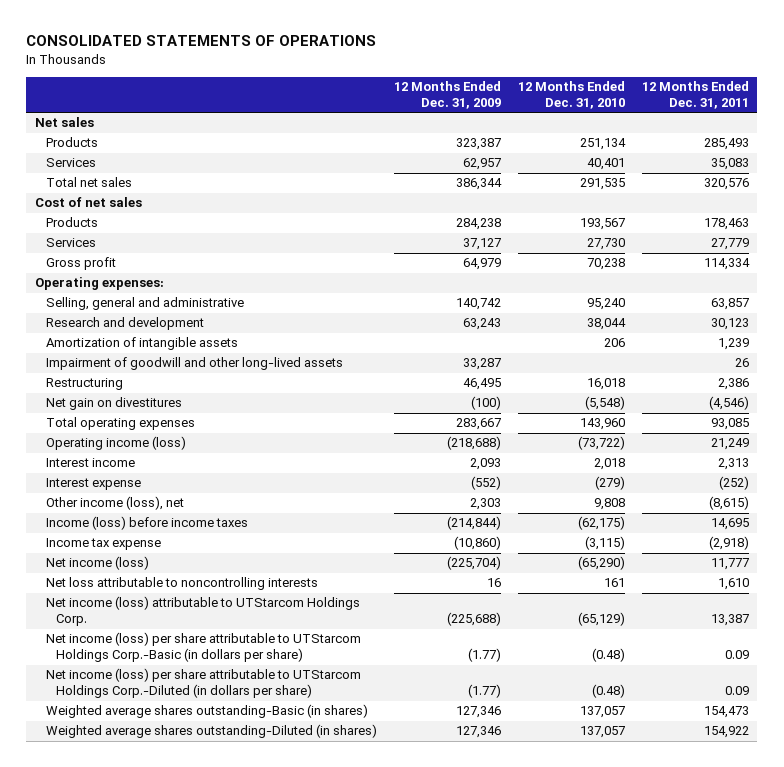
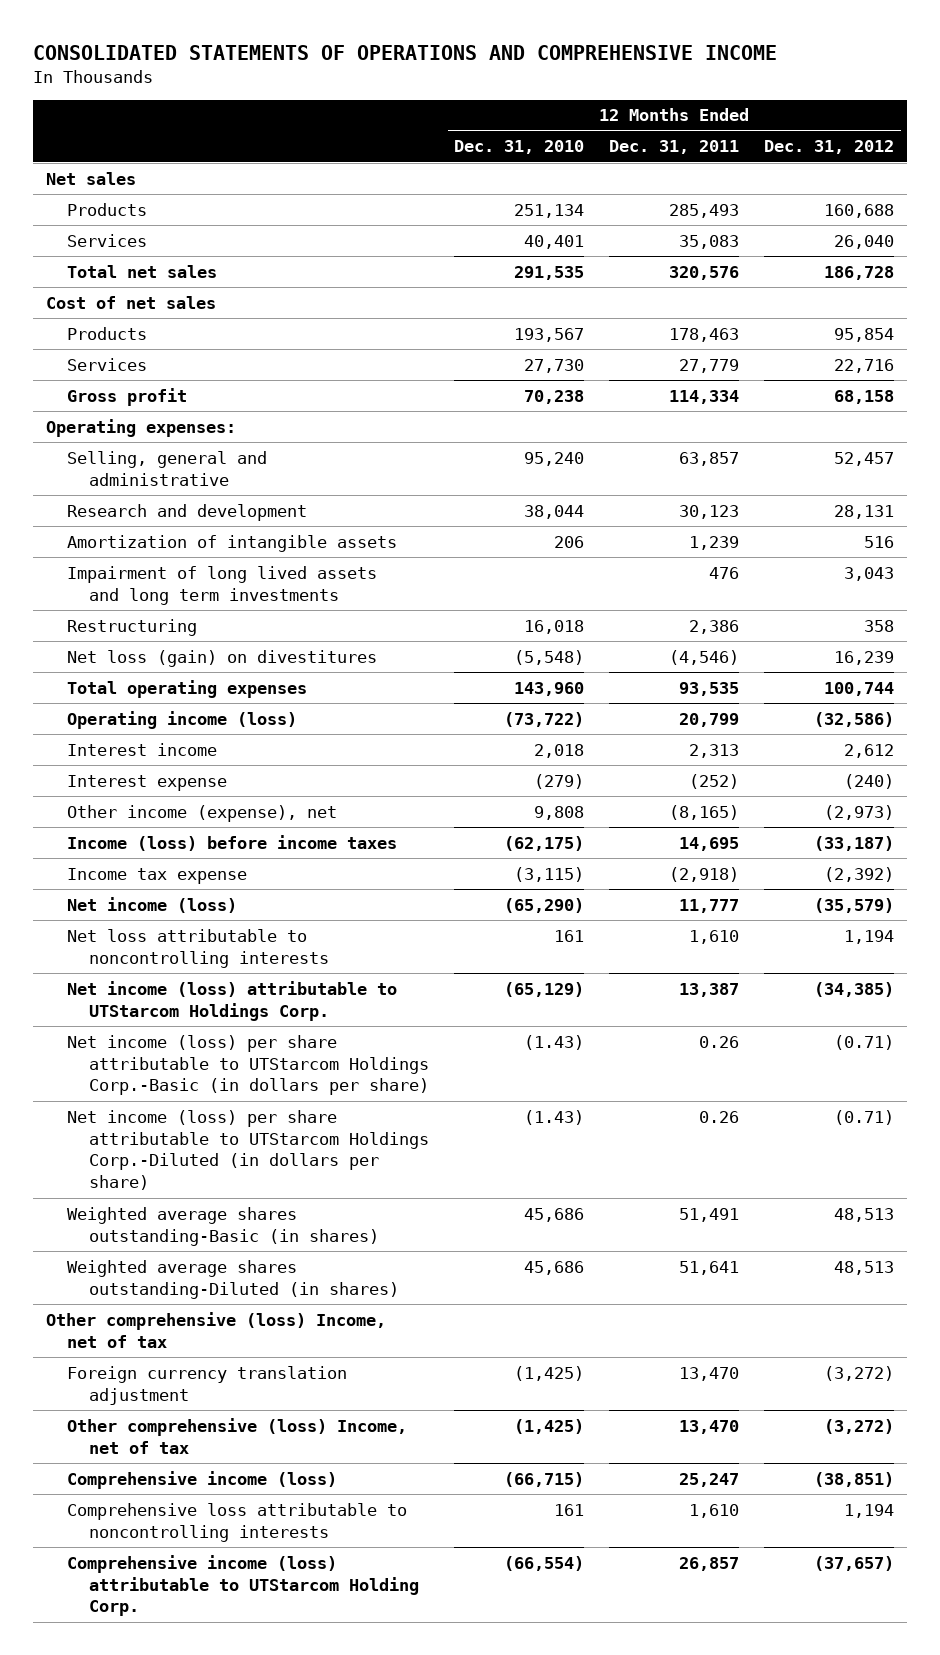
- CONSOLIDATED STATEMENTS OF OPERATIONS
+ CONSOLIDATED STATEMENTS OF OPERATIONS AND COMPREHENSIVE INCOME
- | 12 Months Ended Dec. 31, 2009 | 12 Months Ended Dec. 31, 2010 | 12 Months Ended Dec. 31, 2011
+ | 12 Months Ended Dec. 31, 2010 | 12 Months Ended Dec. 31, 2011 | 12 Months Ended Dec. 31, 2012
- Impairment of goodwill and other long-lived assets | 33,287 | | 26
+ Impairment of long lived assets and long term investments | | 476 | 3,043
- Net gain on divestitures | (100) | (5,548) | (4,546)
- Total operating expenses | 283,667 | 143,960 | 93,085
- Operating income (loss) | (218,688) | (73,722) | 21,249
+ Net loss (gain) on divestitures | (5,548) | (4,546) | 16,239
+ Total operating expenses | 143,960 | 93,535 | 100,744
+ Operating income (loss) | (73,722) | 20,799 | (32,586)
- Other income (loss), net | 2,303 | 9,808 | (8,615)
+ Other income (expense), net | 9,808 | (8,165) | (2,973)
- Net income (loss) per share attributable to UTStarcom Holdings Corp.-Basic (in dollars per share) | (1.77) | (0.48) | 0.09
- Net income (loss) per share attributable to UTStarcom Holdings Corp.-Diluted (in dollars per share) | (1.77) | (0.48) | 0.09
- Weighted average shares outstanding-Basic (in shares) | 127,346 | 137,057 | 154,473
- Weighted average shares outstanding-Diluted (in shares) | 127,346 | 137,057 | 154,922
+ Net income (loss) per share attributable to UTStarcom Holdings Corp.-Basic (in dollars per share) | (1.43) | 0.26 | (0.71)
+ Net income (loss) per share attributable to UTStarcom Holdings Corp.-Diluted (in dollars per share) | (1.43) | 0.26 | (0.71)
+ Weighted average shares outstanding-Basic (in shares) | 45,686 | 51,491 | 48,513
+ Weighted average shares outstanding-Diluted (in shares) | 45,686 | 51,641 | 48,513
+ Other comprehensive (loss) Income, net of tax
+ Foreign currency translation adjustment | (1,425) | 13,470 | (3,272)
+ Other comprehensive (loss) Income, net of tax | (1,425) | 13,470 | (3,272)
+ Comprehensive income (loss) | (66,715) | 25,247 | (38,851)
+ Comprehensive loss attributable to noncontrolling interests | 161 | 1,610 | 1,194
+ Comprehensive income (loss) attributable to UTStarcom Holding Corp. | (66,554) | 26,857 | (37,657)

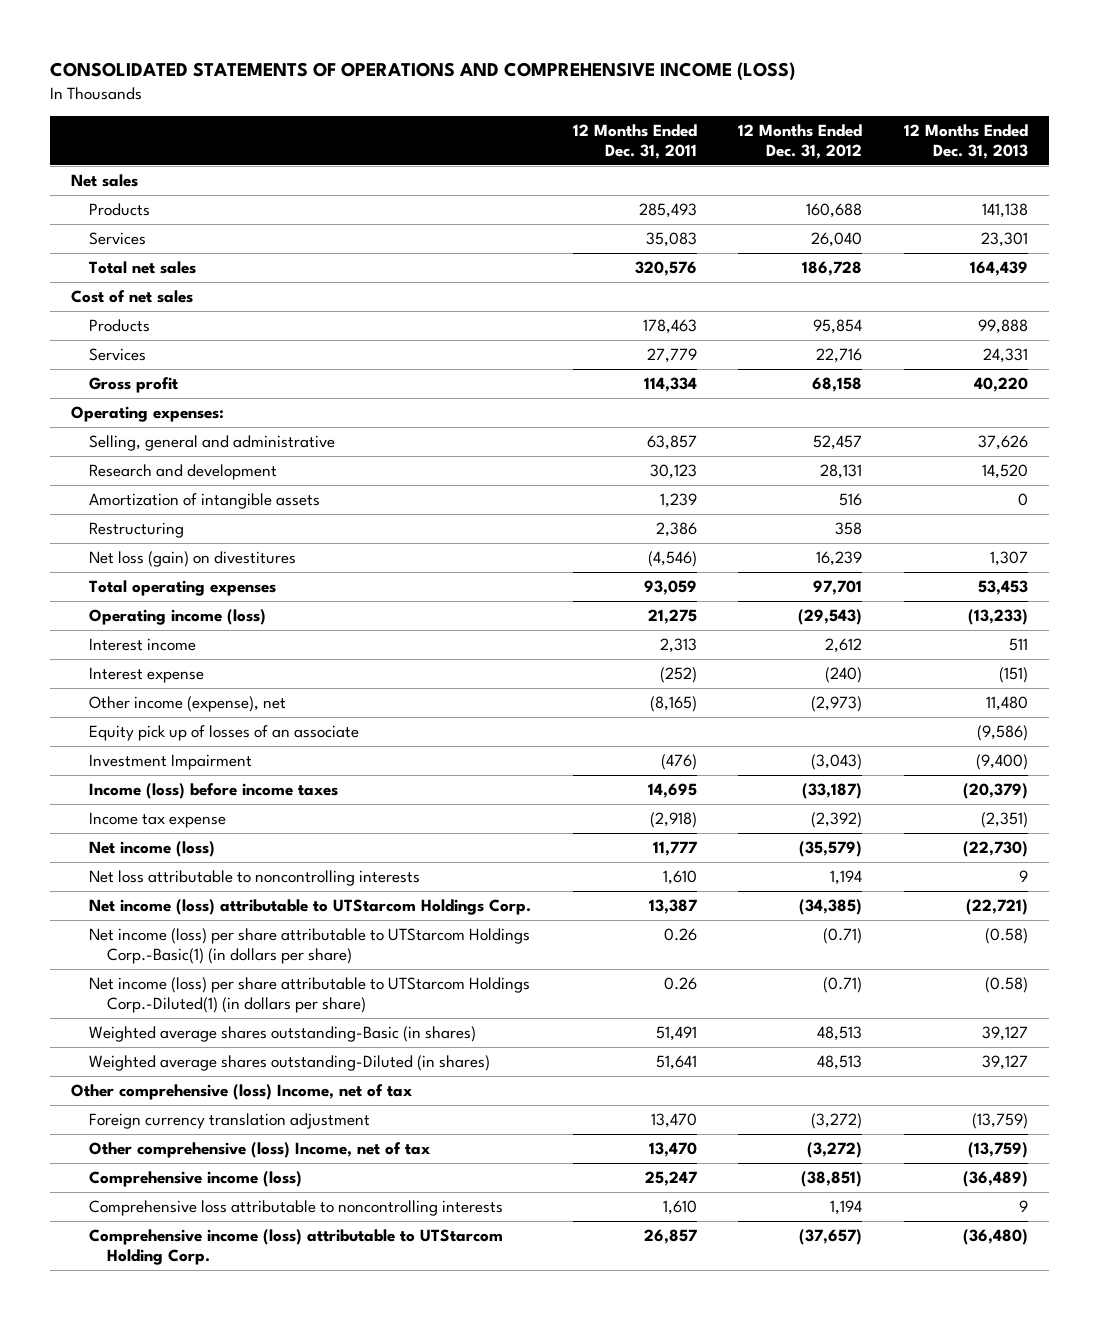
- CONSOLIDATED STATEMENTS OF OPERATIONS AND COMPREHENSIVE INCOME
+ CONSOLIDATED STATEMENTS OF OPERATIONS AND COMPREHENSIVE INCOME (LOSS)
- | 12 Months Ended Dec. 31, 2010 | 12 Months Ended Dec. 31, 2011 | 12 Months Ended Dec. 31, 2012
+ | 12 Months Ended Dec. 31, 2011 | 12 Months Ended Dec. 31, 2012 | 12 Months Ended Dec. 31, 2013
- Impairment of long lived assets and long term investments | | 476 | 3,043
- Total operating expenses | 143,960 | 93,535 | 100,744
- Operating income (loss) | (73,722) | 20,799 | (32,586)
+ Total operating expenses | 93,059 | 97,701 | 53,453
+ Operating income (loss) | 21,275 | (29,543) | (13,233)
+ Equity pick up of losses of an associate | | | (9,586)
+ Investment Impairment | (476) | (3,043) | (9,400)
- Net income (loss) per share attributable to UTStarcom Holdings Corp.-Basic (in dollars per share) | (1.43) | 0.26 | (0.71)
- Net income (loss) per share attributable to UTStarcom Holdings Corp.-Diluted (in dollars per share) | (1.43) | 0.26 | (0.71)
+ Net income (loss) per share attributable to UTStarcom Holdings Corp.-Basic(1) (in dollars per share) | 0.26 | (0.71) | (0.58)
+ Net income (loss) per share attributable to UTStarcom Holdings Corp.-Diluted(1) (in dollars per share) | 0.26 | (0.71) | (0.58)

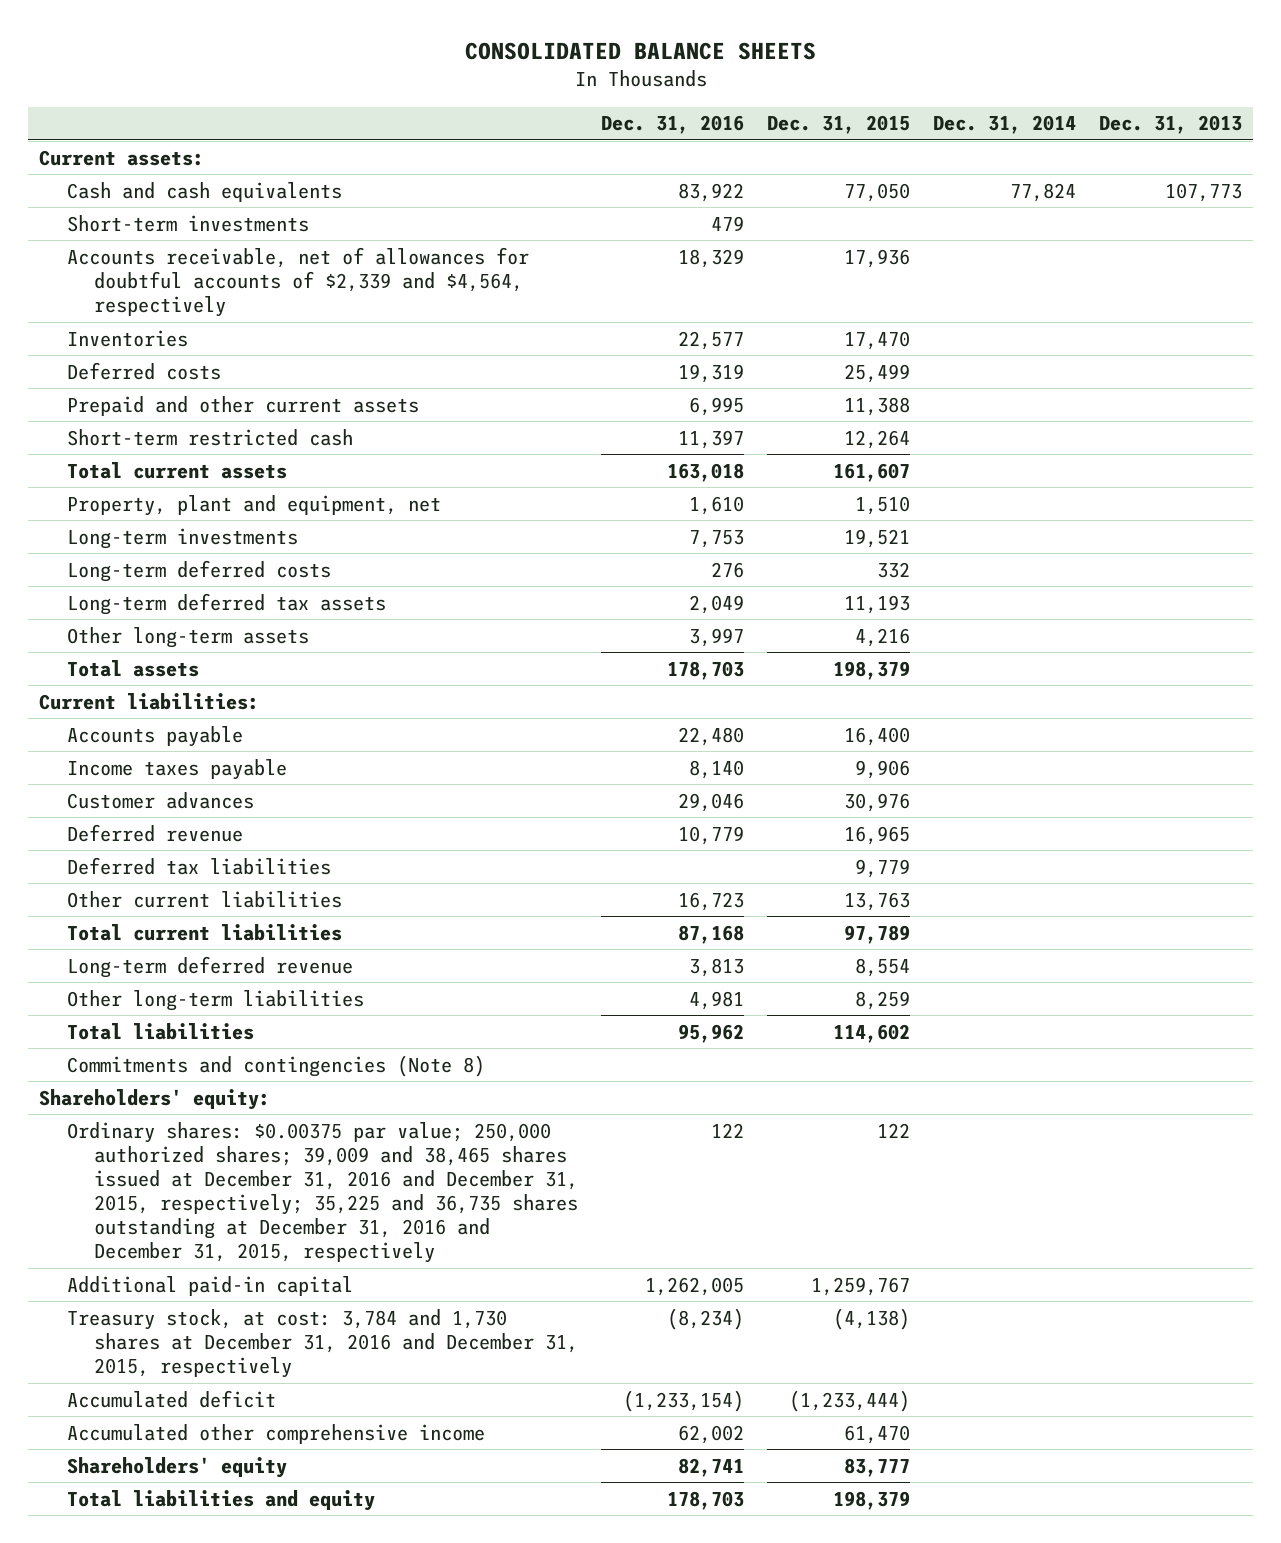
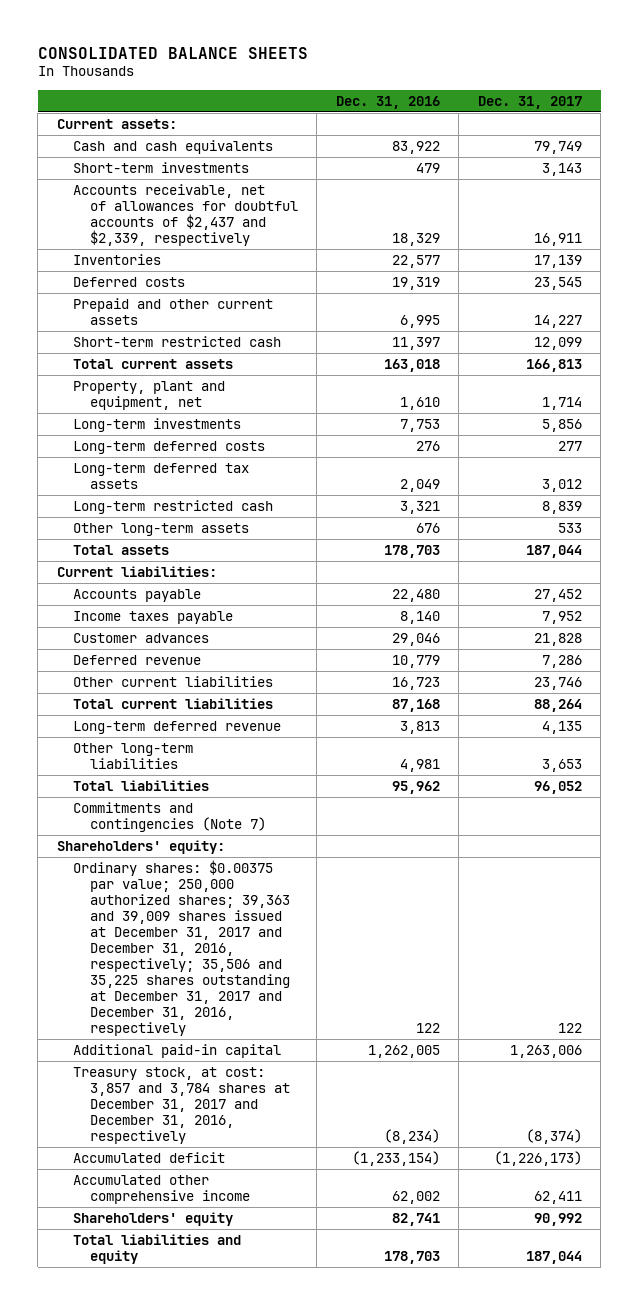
- | Dec. 31, 2016 | Dec. 31, 2015 | Dec. 31, 2014 | Dec. 31, 2013
+ | Dec. 31, 2016 | Dec. 31, 2017
- Accounts receivable, net of allowances for doubtful accounts of $2,339 and $4,564, respectively | 18,329 | 17,936 | |
+ Accounts receivable, net of allowances for doubtful accounts of $2,437 and $2,339, respectively | 18,329 | 16,911
- Other long-term assets | 3,997 | 4,216 | |
+ Long-term restricted cash | 3,321 | 8,839
+ Other long-term assets | 676 | 533
- Deferred tax liabilities | | 9,779 | |
- Commitments and contingencies (Note 8)
+ Commitments and contingencies (Note 7)
- Ordinary shares: $0.00375 par value; 250,000 authorized shares; 39,009 and 38,465 shares issued at December 31, 2016 and December 31, 2015, respectively; 35,225 and 36,735 shares outstanding at December 31, 2016 and December 31, 2015, respectively | 122 | 122 | |
+ Ordinary shares: $0.00375 par value; 250,000 authorized shares; 39,363 and 39,009 shares issued at December 31, 2017 and December 31, 2016, respectively; 35,506 and 35,225 shares outstanding at December 31, 2017 and December 31, 2016, respectively | 122 | 122
- Treasury stock, at cost: 3,784 and 1,730 shares at December 31, 2016 and December 31, 2015, respectively | (8,234) | (4,138) | |
+ Treasury stock, at cost: 3,857 and 3,784 shares at December 31, 2017 and December 31, 2016, respectively | (8,234) | (8,374)

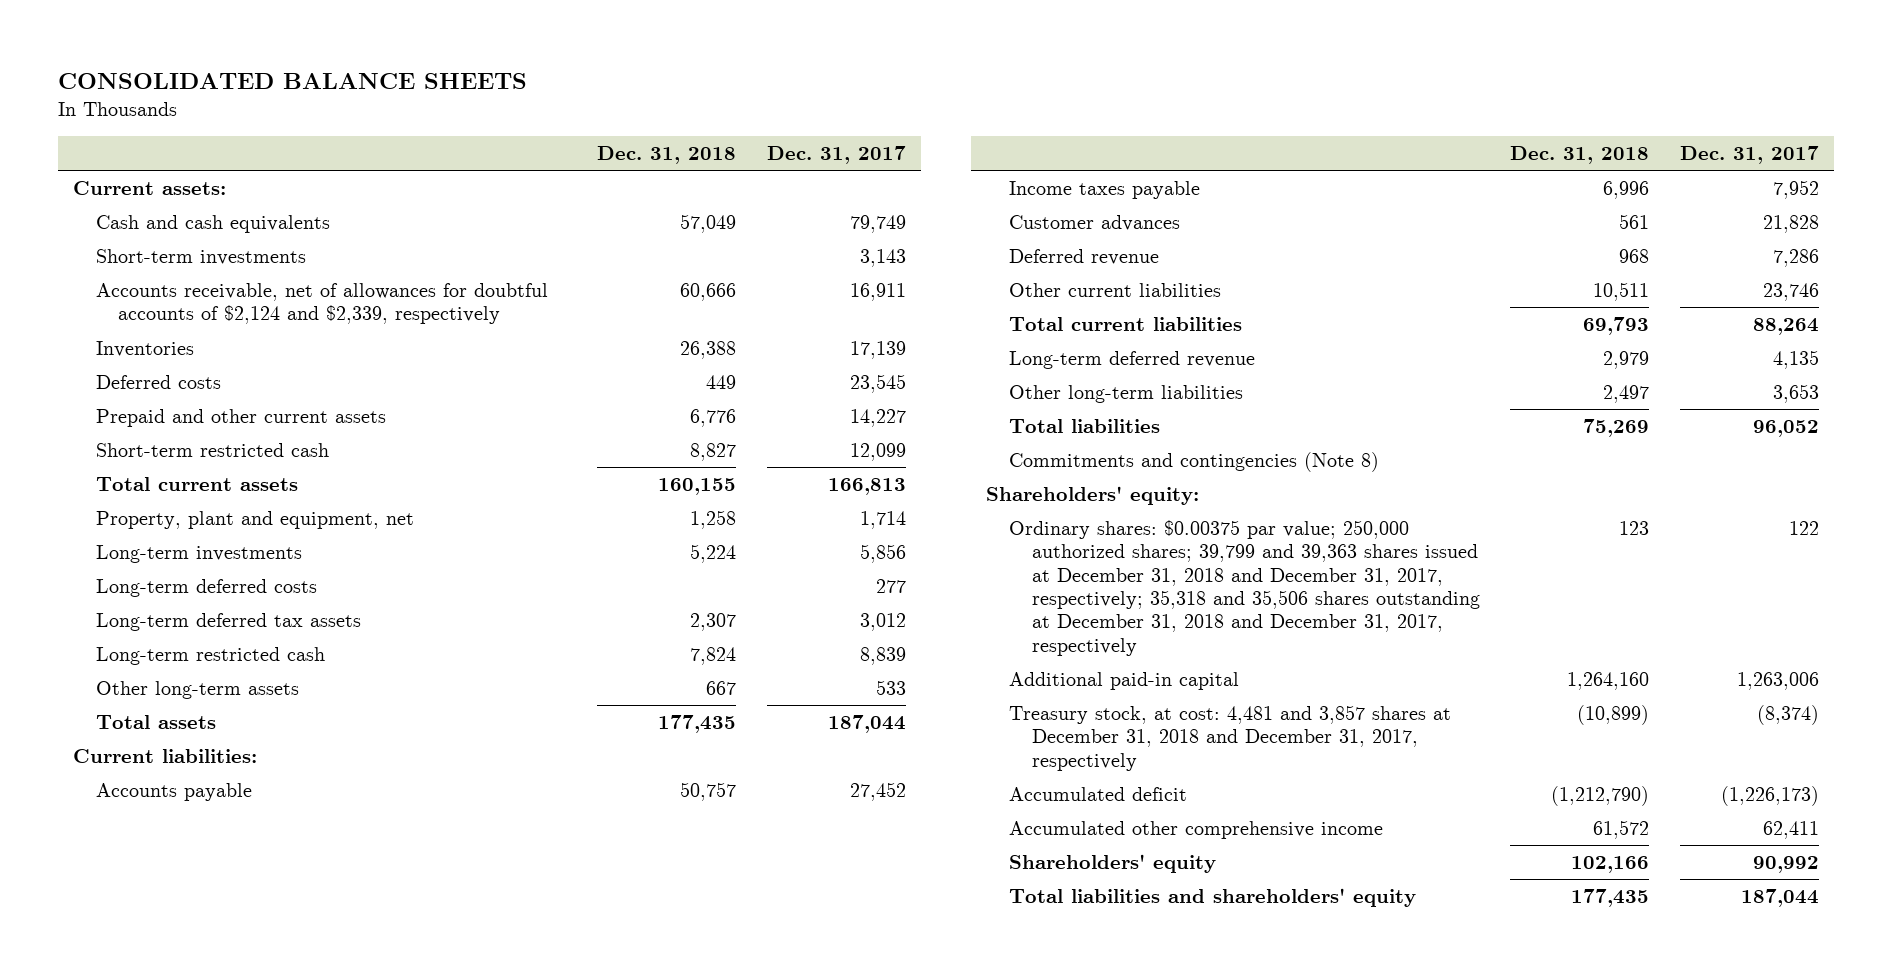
- | Dec. 31, 2016 | Dec. 31, 2017
+ | Dec. 31, 2018 | Dec. 31, 2017
- Accounts receivable, net of allowances for doubtful accounts of $2,437 and $2,339, respectively | 18,329 | 16,911
+ Accounts receivable, net of allowances for doubtful accounts of $2,124 and $2,339, respectively | 60,666 | 16,911
- Commitments and contingencies (Note 7)
+ Commitments and contingencies (Note 8)
- Ordinary shares: $0.00375 par value; 250,000 authorized shares; 39,363 and 39,009 shares issued at December 31, 2017 and December 31, 2016, respectively; 35,506 and 35,225 shares outstanding at December 31, 2017 and December 31, 2016, respectively | 122 | 122
+ Ordinary shares: $0.00375 par value; 250,000 authorized shares; 39,799 and 39,363 shares issued at December 31, 2018 and December 31, 2017, respectively; 35,318 and 35,506 shares outstanding at December 31, 2018 and December 31, 2017, respectively | 123 | 122
- Treasury stock, at cost: 3,857 and 3,784 shares at December 31, 2017 and December 31, 2016, respectively | (8,234) | (8,374)
+ Treasury stock, at cost: 4,481 and 3,857 shares at December 31, 2018 and December 31, 2017, respectively | (10,899) | (8,374)
- Total liabilities and equity | 178,703 | 187,044
+ Total liabilities and shareholders' equity | 177,435 | 187,044

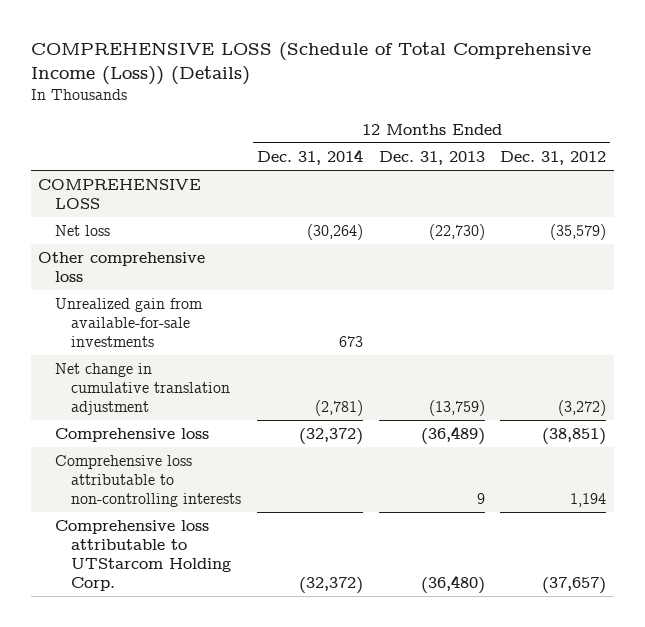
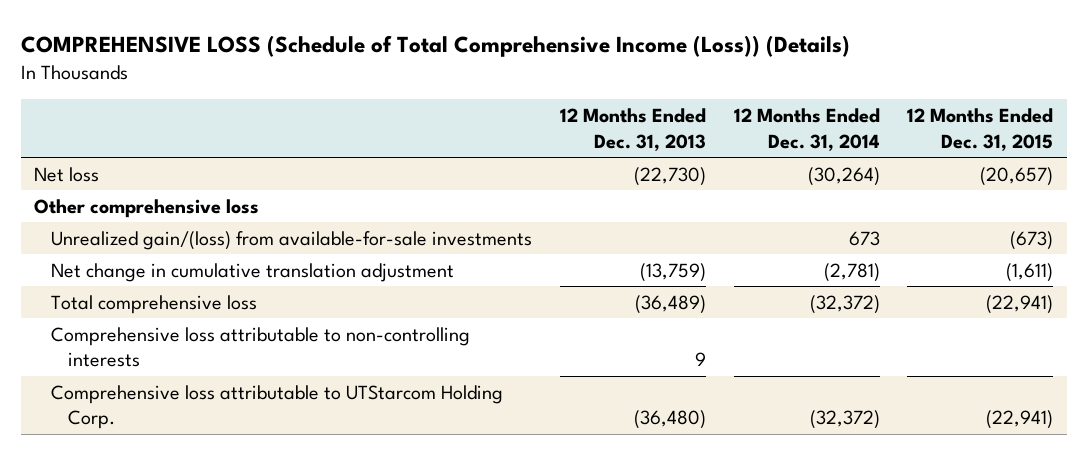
- | 12 Months Ended Dec. 31, 2014 | 12 Months Ended Dec. 31, 2013 | 12 Months Ended Dec. 31, 2012
+ | 12 Months Ended Dec. 31, 2013 | 12 Months Ended Dec. 31, 2014 | 12 Months Ended Dec. 31, 2015
- COMPREHENSIVE LOSS
- Unrealized gain from available-for-sale investments | 673 | |
+ Unrealized gain/(loss) from available-for-sale investments | | 673 | (673)
- Comprehensive loss | (32,372) | (36,489) | (38,851)
+ Total comprehensive loss | (36,489) | (32,372) | (22,941)

